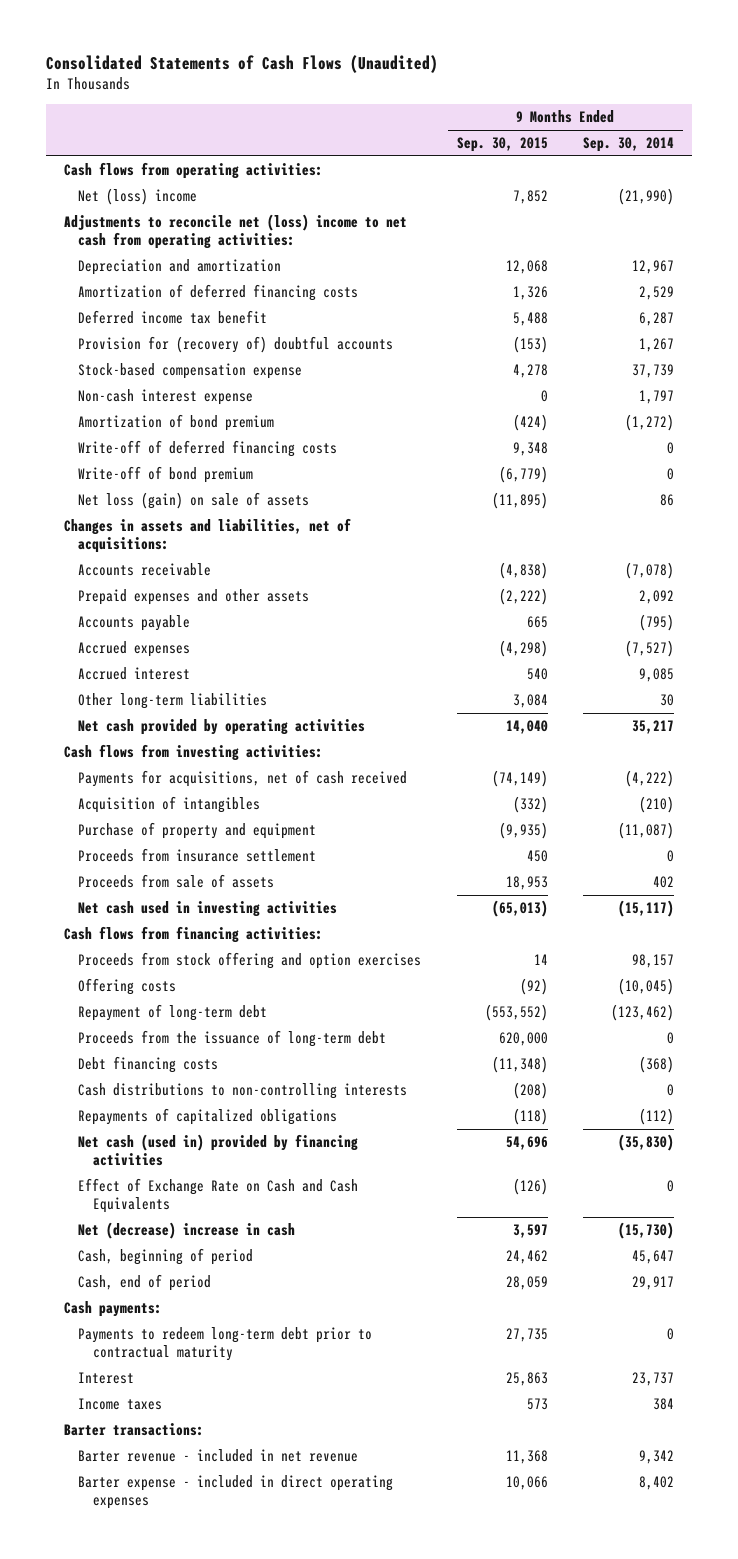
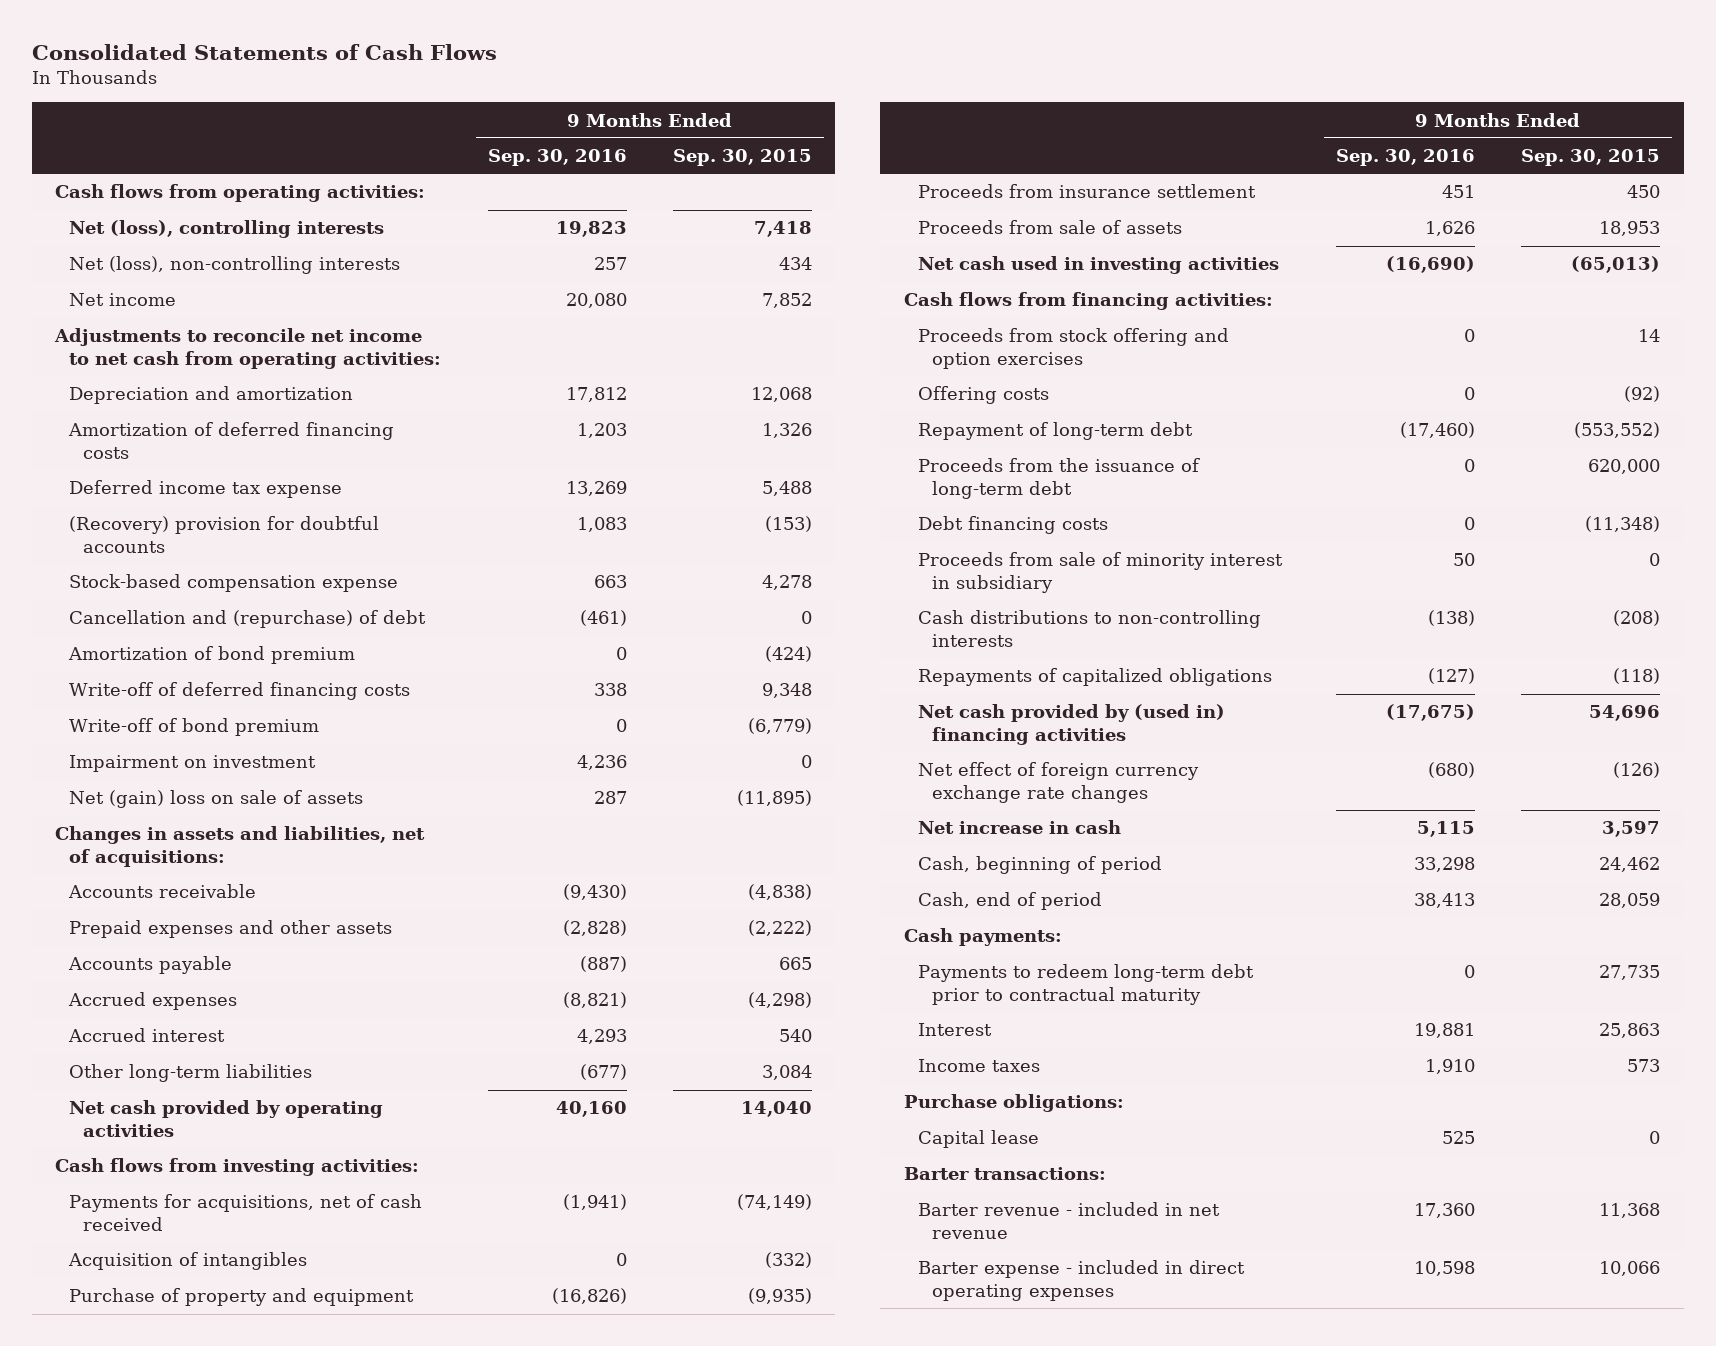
- Consolidated Statements of Cash Flows (Unaudited)
+ Consolidated Statements of Cash Flows
- | 9 Months Ended Sep. 30, 2015 | 9 Months Ended Sep. 30, 2014
+ | 9 Months Ended Sep. 30, 2016 | 9 Months Ended Sep. 30, 2015
- Net (loss) income | 7,852 | (21,990)
- Adjustments to reconcile net (loss) income to net cash from operating activities:
+ Net (loss), controlling interests | 19,823 | 7,418
+ Net (loss), non-controlling interests | 257 | 434
+ Net income | 20,080 | 7,852
+ Adjustments to reconcile net income to net cash from operating activities:
- Deferred income tax benefit | 5,488 | 6,287
- Provision for (recovery of) doubtful accounts | (153) | 1,267
+ Deferred income tax expense | 13,269 | 5,488
+ (Recovery) provision for doubtful accounts | 1,083 | (153)
- Non-cash interest expense | 0 | 1,797
+ Cancellation and (repurchase) of debt | (461) | 0
- Net loss (gain) on sale of assets | (11,895) | 86
+ Impairment on investment | 4,236 | 0
+ Net (gain) loss on sale of assets | 287 | (11,895)
+ Proceeds from sale of minority interest in subsidiary | 50 | 0
- Net cash (used in) provided by financing activities | 54,696 | (35,830)
- Effect of Exchange Rate on Cash and Cash Equivalents | (126) | 0
- Net (decrease) increase in cash | 3,597 | (15,730)
+ Net cash provided by (used in) financing activities | (17,675) | 54,696
+ Net effect of foreign currency exchange rate changes | (680) | (126)
+ Net increase in cash | 5,115 | 3,597
+ Purchase obligations:
+ Capital lease | 525 | 0

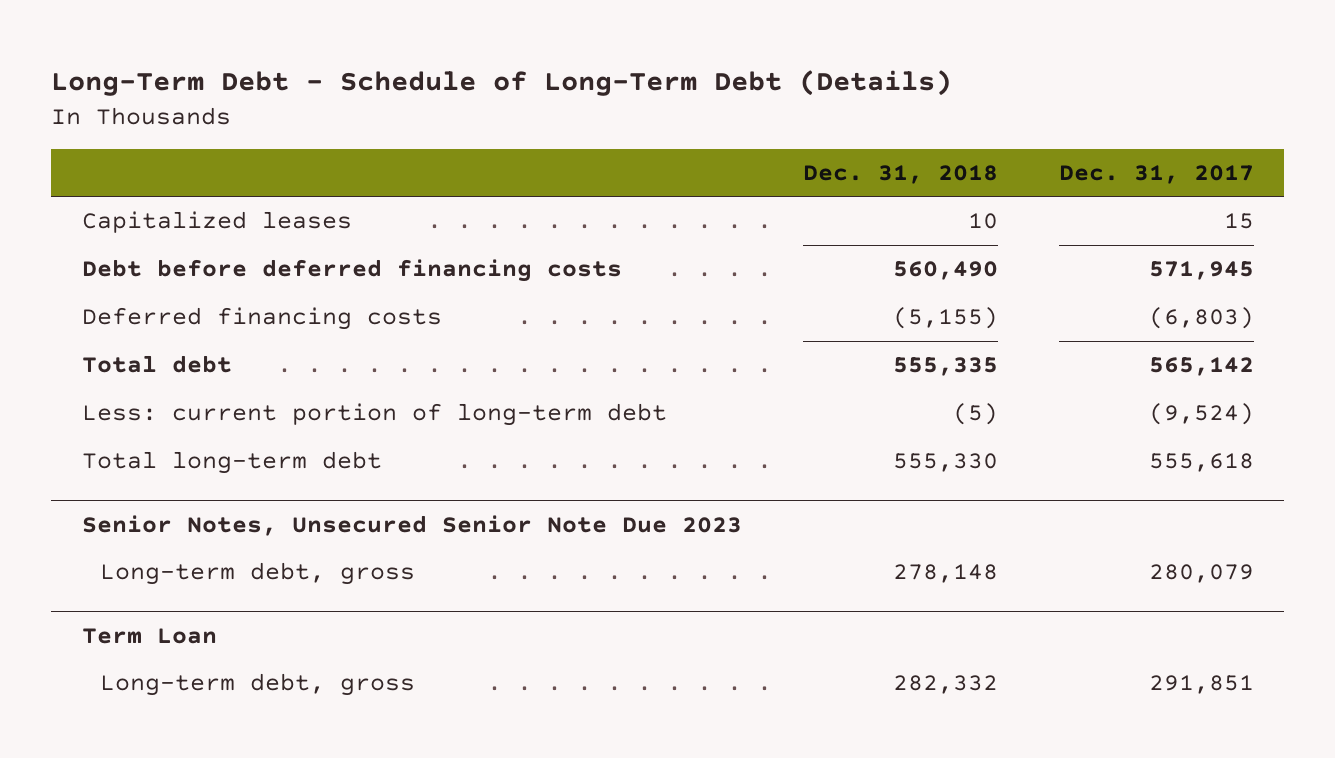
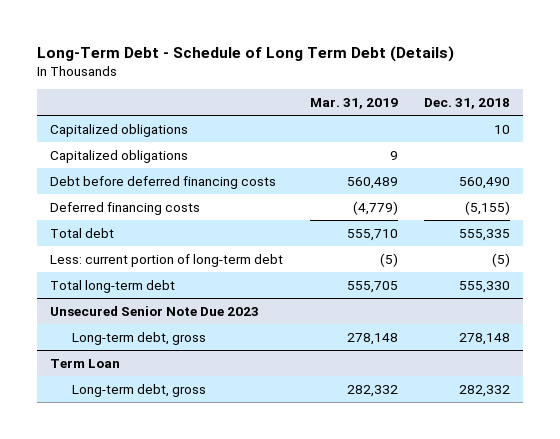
- Long-Term Debt - Schedule of Long-Term Debt (Details)
+ Long-Term Debt - Schedule of Long Term Debt (Details)
- | Dec. 31, 2018 | Dec. 31, 2017
+ | Mar. 31, 2019 | Dec. 31, 2018
- Capitalized leases | 10 | 15
+ Capitalized obligations | | 10
+ Capitalized obligations | 9 |
- Senior Notes, Unsecured Senior Note Due 2023
+ Unsecured Senior Note Due 2023

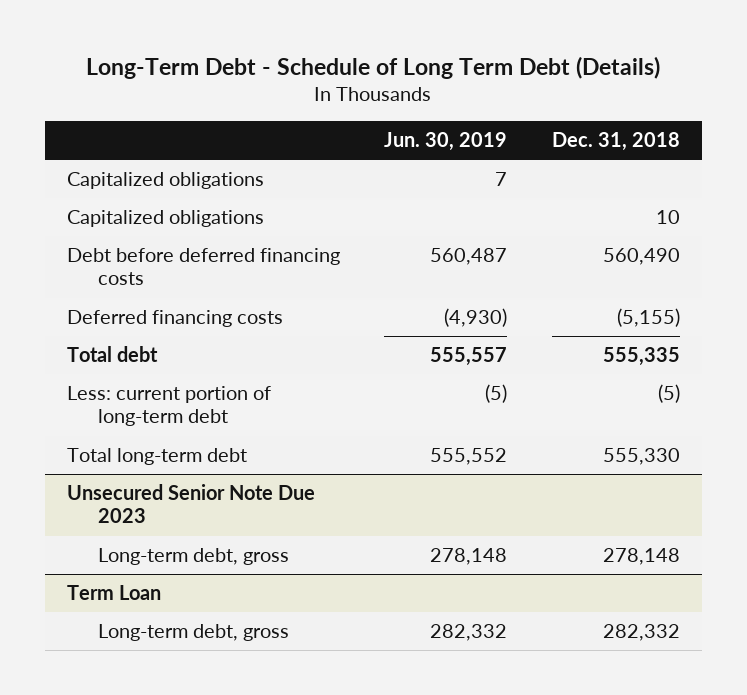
- | Mar. 31, 2019 | Dec. 31, 2018
+ | Jun. 30, 2019 | Dec. 31, 2018
moved down: Capitalized obligations | | 10

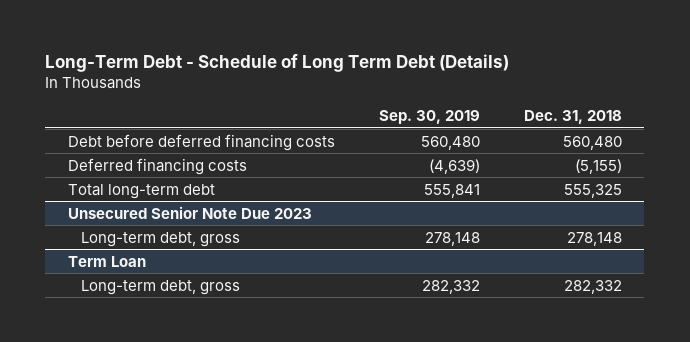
- | Jun. 30, 2019 | Dec. 31, 2018
+ | Sep. 30, 2019 | Dec. 31, 2018
- Capitalized obligations | 7 |
- Capitalized obligations | | 10
- Debt before deferred financing costs | 560,487 | 560,490
+ Debt before deferred financing costs | 560,480 | 560,480
- Total debt | 555,557 | 555,335
- Less: current portion of long-term debt | (5) | (5)
- Total long-term debt | 555,552 | 555,330
+ Total long-term debt | 555,841 | 555,325

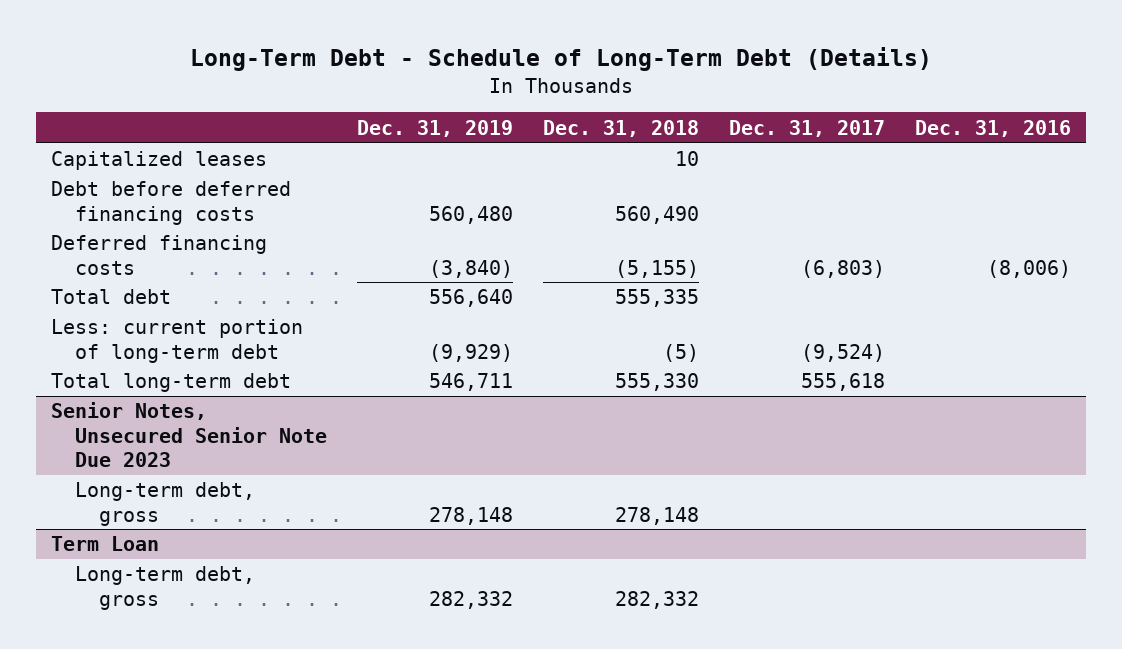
- Long-Term Debt - Schedule of Long Term Debt (Details)
+ Long-Term Debt - Schedule of Long-Term Debt (Details)
- | Sep. 30, 2019 | Dec. 31, 2018
+ | Dec. 31, 2019 | Dec. 31, 2018 | Dec. 31, 2017 | Dec. 31, 2016
- Debt before deferred financing costs | 560,480 | 560,480
+ Capitalized leases | | 10 | |
+ Debt before deferred financing costs | 560,480 | 560,490 | |
- Total long-term debt | 555,841 | 555,325
- Unsecured Senior Note Due 2023
+ Total debt | 556,640 | 555,335 | |
+ Less: current portion of long-term debt | (9,929) | (5) | (9,524) |
+ Total long-term debt | 546,711 | 555,330 | 555,618 |
+ Senior Notes, Unsecured Senior Note Due 2023

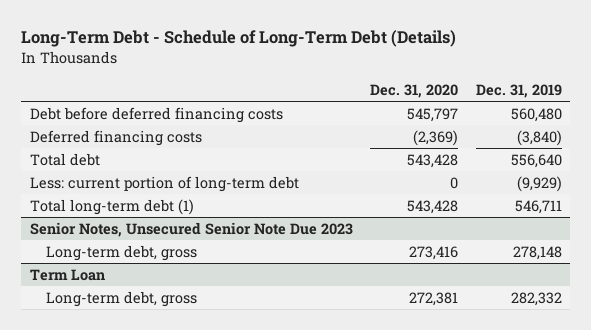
- | Dec. 31, 2019 | Dec. 31, 2018 | Dec. 31, 2017 | Dec. 31, 2016
+ | Dec. 31, 2020 | Dec. 31, 2019
- Capitalized leases | | 10 | |
- Total long-term debt | 546,711 | 555,330 | 555,618 |
+ Total long-term debt (1) | 543,428 | 546,711

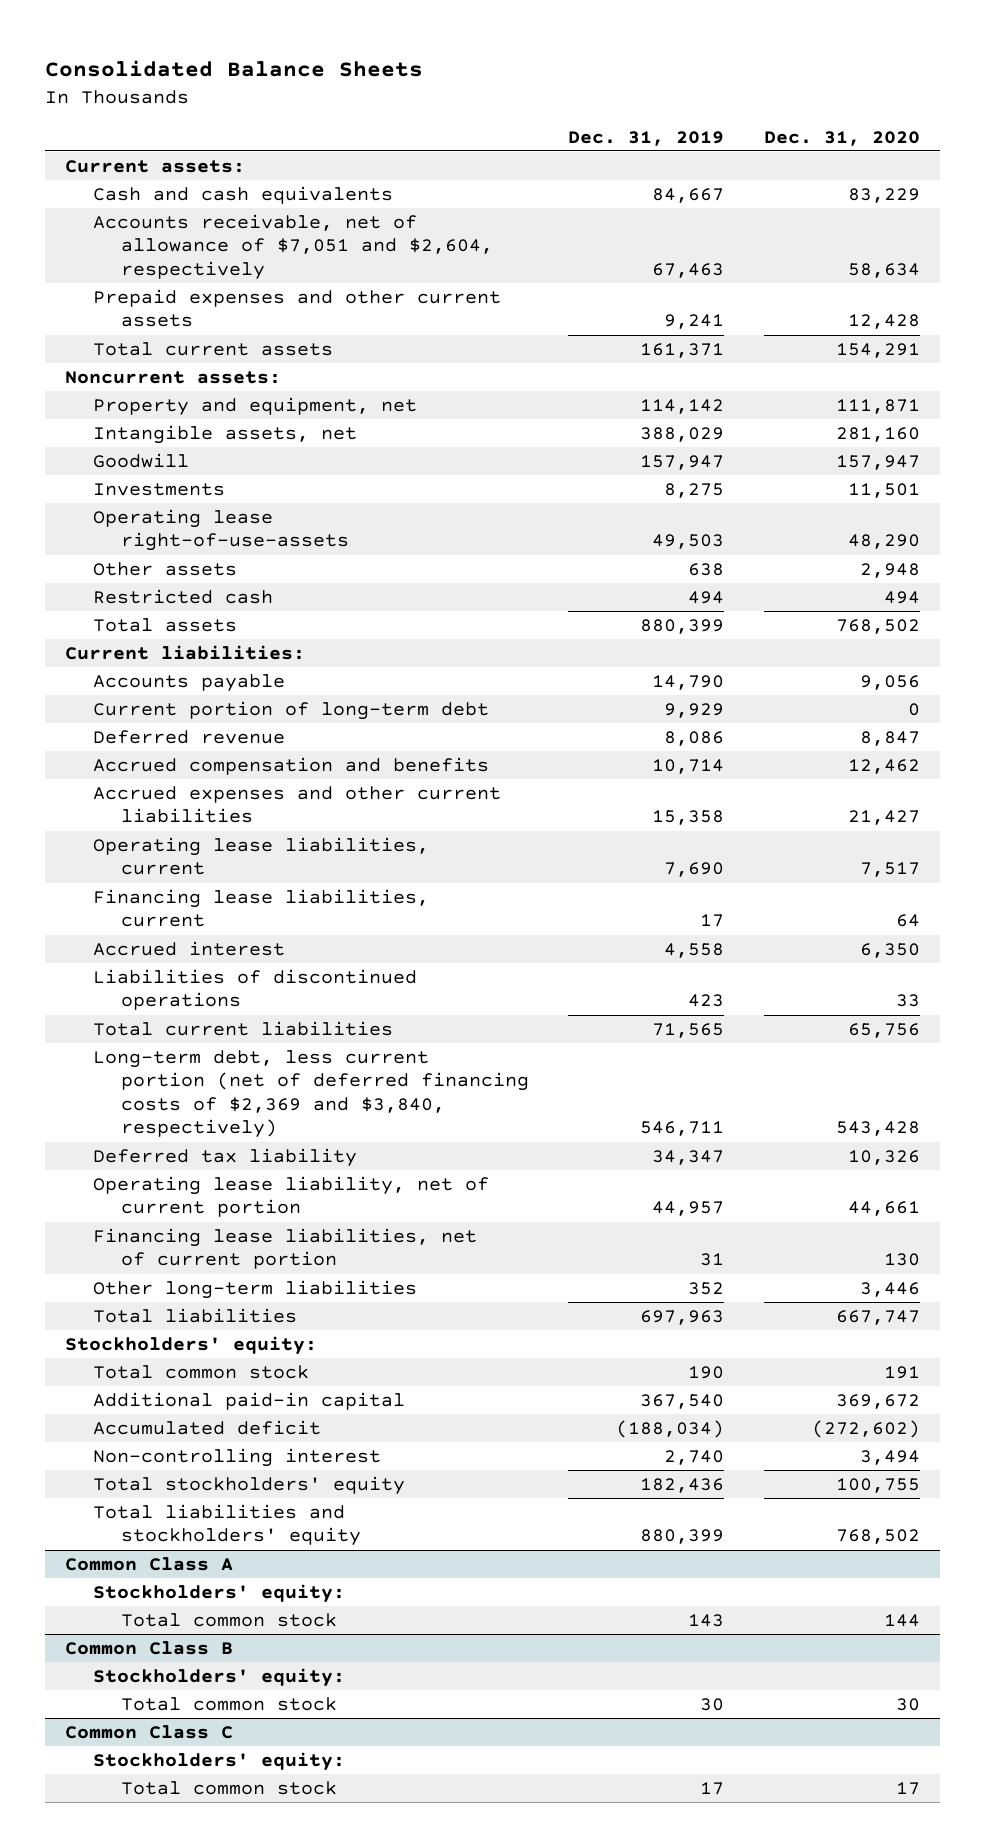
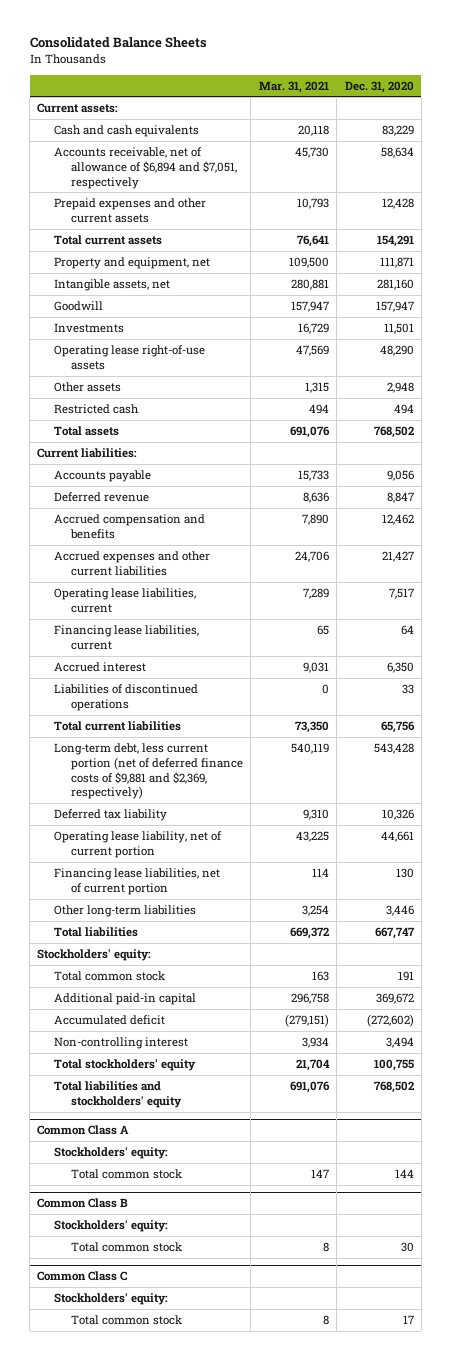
- | Dec. 31, 2019 | Dec. 31, 2020
+ | Mar. 31, 2021 | Dec. 31, 2020
- Accounts receivable, net of allowance of $7,051 and $2,604, respectively | 67,463 | 58,634
+ Accounts receivable, net of allowance of $6,894 and $7,051, respectively | 45,730 | 58,634
- Noncurrent assets:
- Operating lease right-of-use-assets | 49,503 | 48,290
+ Operating lease right-of-use assets | 47,569 | 48,290
- Current portion of long-term debt | 9,929 | 0
- Long-term debt, less current portion (net of deferred financing costs of $2,369 and $3,840, respectively) | 546,711 | 543,428
+ Long-term debt, less current portion (net of deferred finance costs of $9,881 and $2,369, respectively) | 540,119 | 543,428

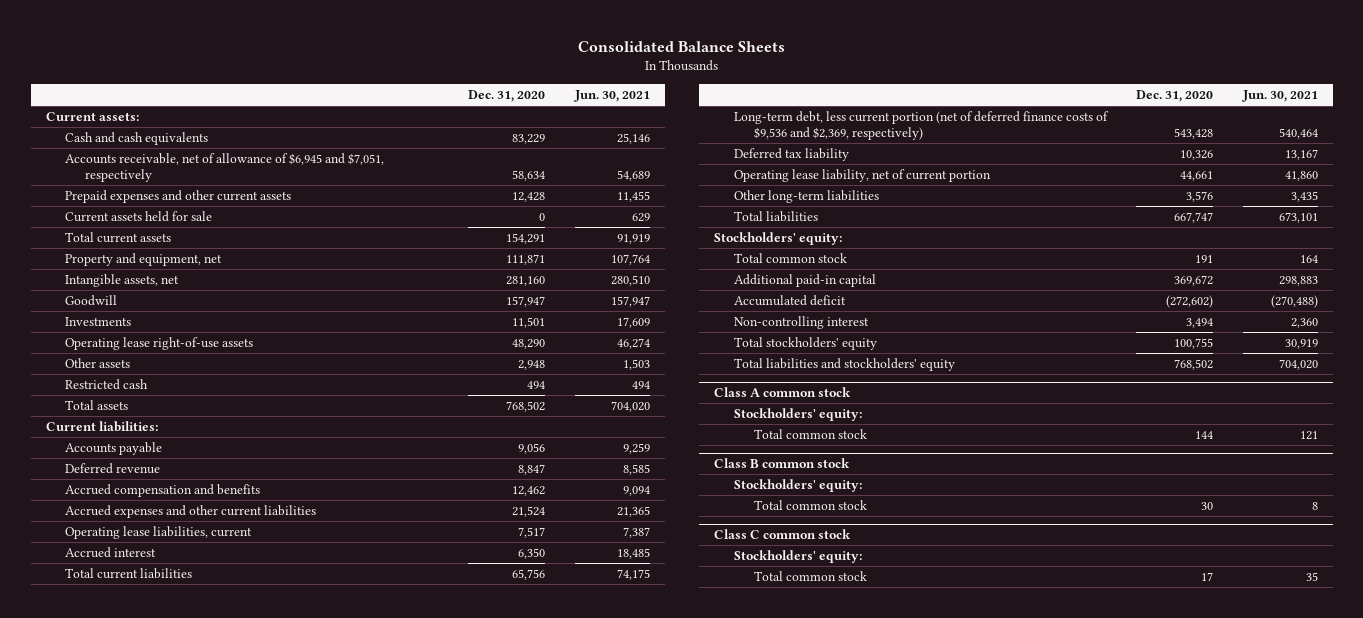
- | Mar. 31, 2021 | Dec. 31, 2020
+ | Dec. 31, 2020 | Jun. 30, 2021
- Accounts receivable, net of allowance of $6,894 and $7,051, respectively | 45,730 | 58,634
+ Accounts receivable, net of allowance of $6,945 and $7,051, respectively | 58,634 | 54,689
+ Current assets held for sale | 0 | 629
- Accrued expenses and other current liabilities | 24,706 | 21,427
+ Accrued expenses and other current liabilities | 21,524 | 21,365
- Financing lease liabilities, current | 65 | 64
- Liabilities of discontinued operations | 0 | 33
- Long-term debt, less current portion (net of deferred finance costs of $9,881 and $2,369, respectively) | 540,119 | 543,428
+ Long-term debt, less current portion (net of deferred finance costs of $9,536 and $2,369, respectively) | 543,428 | 540,464
- Financing lease liabilities, net of current portion | 114 | 130
- Other long-term liabilities | 3,254 | 3,446
+ Other long-term liabilities | 3,576 | 3,435
- Common Class A
+ Class A common stock
- Common Class B
+ Class B common stock
- Common Class C
+ Class C common stock

